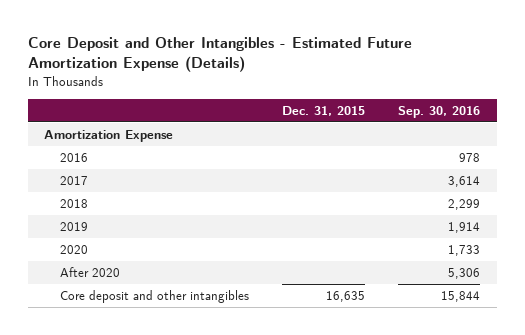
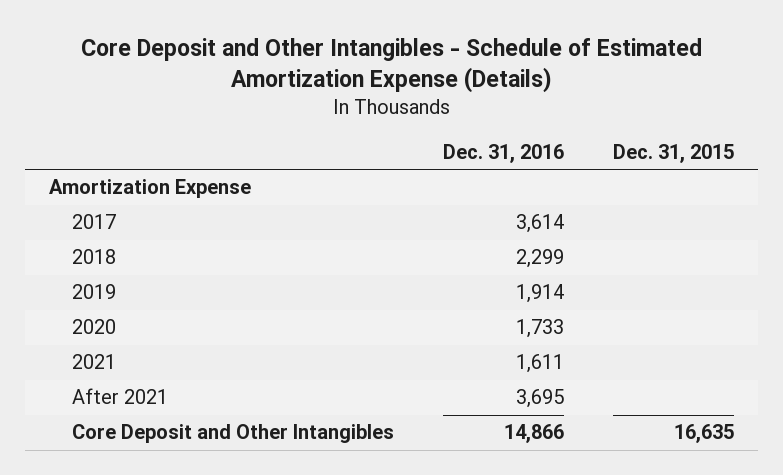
- Core Deposit and Other Intangibles - Estimated Future Amortization Expense (Details)
+ Core Deposit and Other Intangibles - Schedule of Estimated Amortization Expense (Details)
- | Dec. 31, 2015 | Sep. 30, 2016
+ | Dec. 31, 2016 | Dec. 31, 2015
- 2016 | | 978
- After 2020 | | 5,306
- Core deposit and other intangibles | 16,635 | 15,844
+ 2021 | 1,611 |
+ After 2021 | 3,695 |
+ Core Deposit and Other Intangibles | 14,866 | 16,635

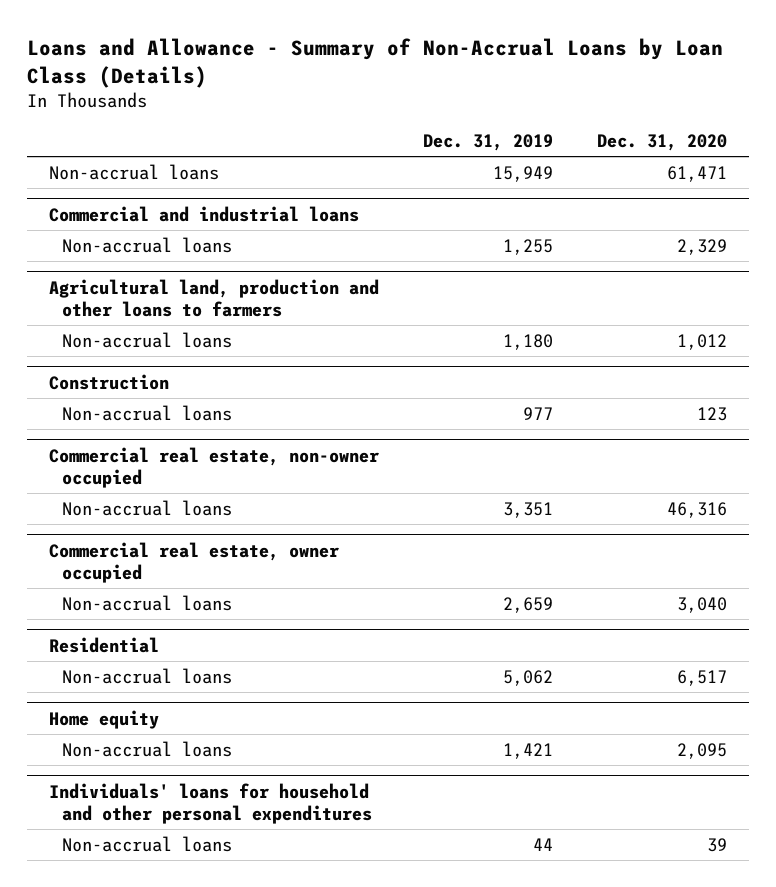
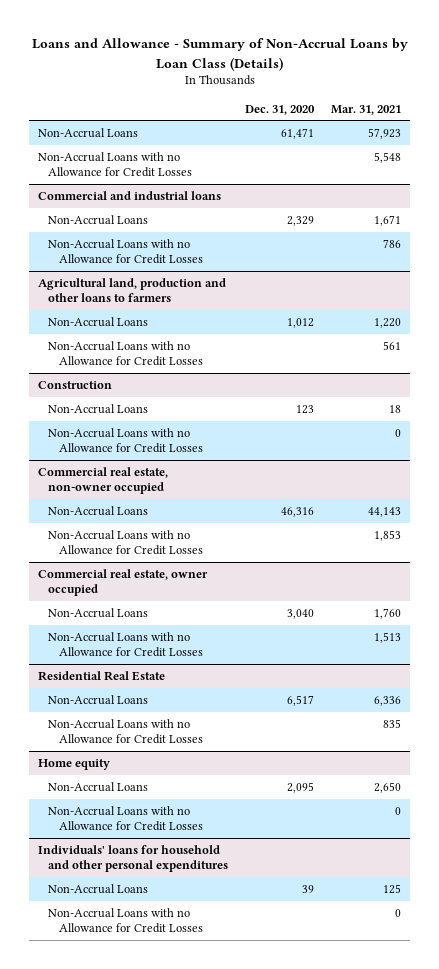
- | Dec. 31, 2019 | Dec. 31, 2020
+ | Dec. 31, 2020 | Mar. 31, 2021
- Non-accrual loans | 15,949 | 61,471
+ Non-Accrual Loans | 61,471 | 57,923
+ Non-Accrual Loans with no Allowance for Credit Losses | | 5,548
@ Commercial and industrial loans
- Non-accrual loans | 1,255 | 2,329
+ Non-Accrual Loans | 2,329 | 1,671
+ Non-Accrual Loans with no Allowance for Credit Losses | | 786
@ Agricultural land, production and other loans to farmers
- Non-accrual loans | 1,180 | 1,012
+ Non-Accrual Loans | 1,012 | 1,220
+ Non-Accrual Loans with no Allowance for Credit Losses | | 561
@ Construction
- Non-accrual loans | 977 | 123
+ Non-Accrual Loans | 123 | 18
+ Non-Accrual Loans with no Allowance for Credit Losses | | 0
@ Commercial real estate, non-owner occupied
- Non-accrual loans | 3,351 | 46,316
+ Non-Accrual Loans | 46,316 | 44,143
+ Non-Accrual Loans with no Allowance for Credit Losses | | 1,853
@ Commercial real estate, owner occupied
- Non-accrual loans | 2,659 | 3,040
- Residential
- Non-accrual loans | 5,062 | 6,517
@ Commercial real estate, owner occupied
+ Non-Accrual Loans | 3,040 | 1,760
+ Non-Accrual Loans with no Allowance for Credit Losses | | 1,513
+ Residential Real Estate
+ Non-Accrual Loans | 6,517 | 6,336
+ Non-Accrual Loans with no Allowance for Credit Losses | | 835
@ Home equity
- Non-accrual loans | 1,421 | 2,095
+ Non-Accrual Loans | 2,095 | 2,650
+ Non-Accrual Loans with no Allowance for Credit Losses | | 0
@ Individuals' loans for household and other personal expenditures
- Non-accrual loans | 44 | 39
+ Non-Accrual Loans | 39 | 125
+ Non-Accrual Loans with no Allowance for Credit Losses | | 0

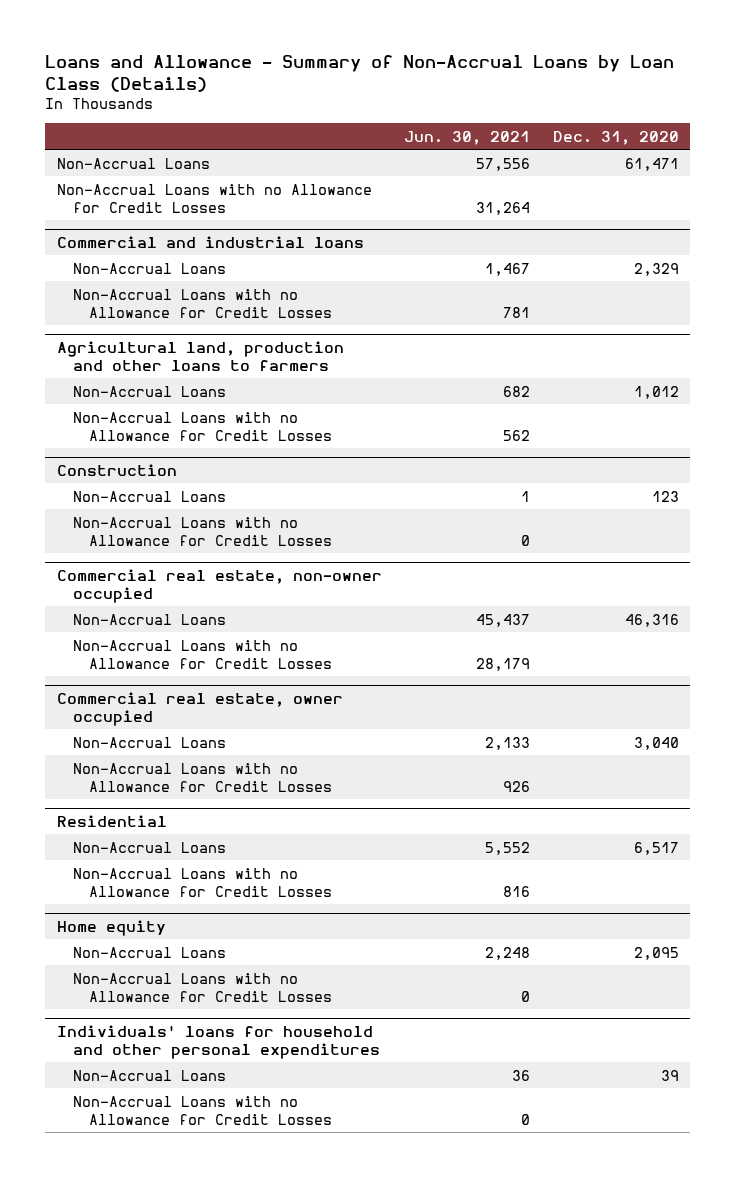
- | Dec. 31, 2020 | Mar. 31, 2021
+ | Jun. 30, 2021 | Dec. 31, 2020
- Residential Real Estate
+ Residential

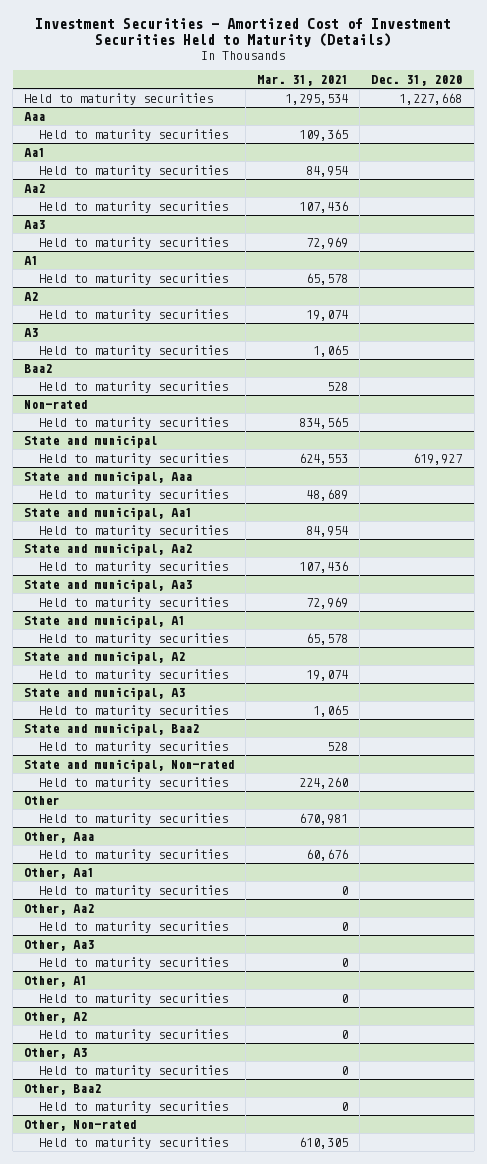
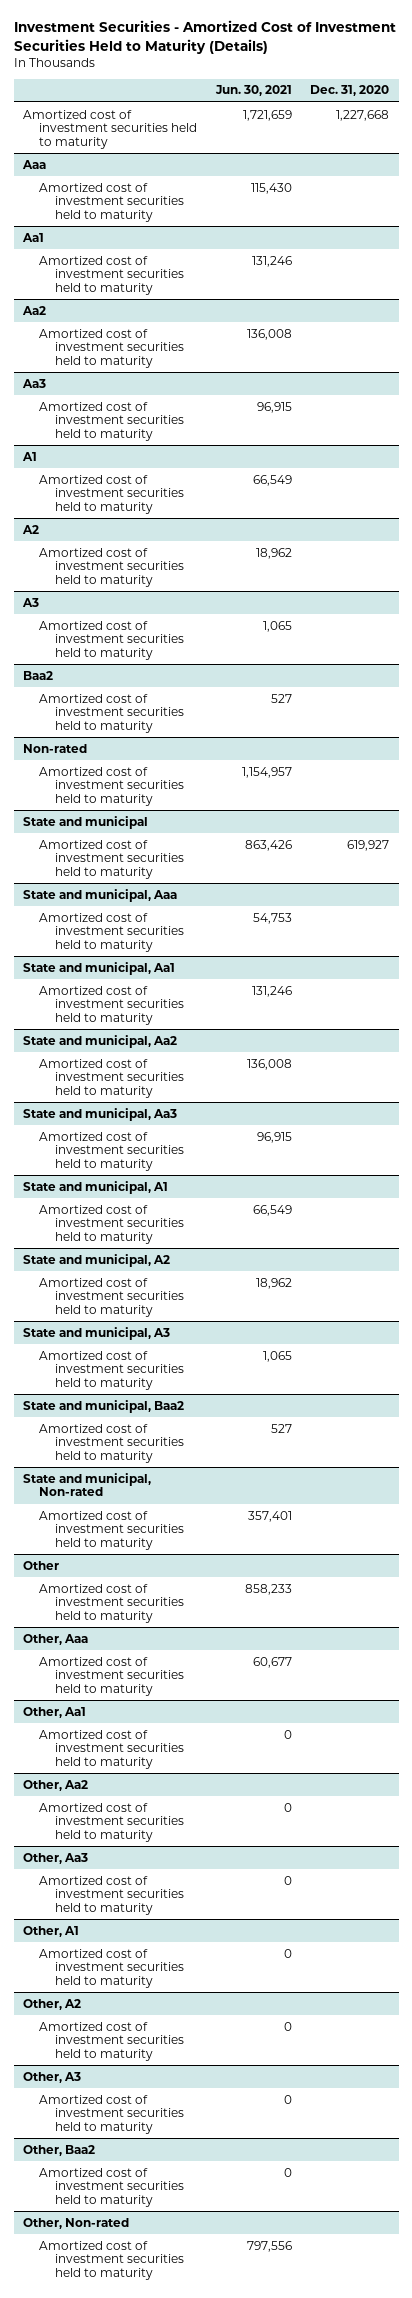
- | Mar. 31, 2021 | Dec. 31, 2020
+ | Jun. 30, 2021 | Dec. 31, 2020
- Held to maturity securities | 1,295,534 | 1,227,668
+ Amortized cost of investment securities held to maturity | 1,721,659 | 1,227,668
@ Aaa
- Held to maturity securities | 109,365 |
+ Amortized cost of investment securities held to maturity | 115,430 |
@ Aa1
- Held to maturity securities | 84,954 |
+ Amortized cost of investment securities held to maturity | 131,246 |
@ Aa2
- Held to maturity securities | 107,436 |
+ Amortized cost of investment securities held to maturity | 136,008 |
@ Aa3
- Held to maturity securities | 72,969 |
+ Amortized cost of investment securities held to maturity | 96,915 |
@ A1
- Held to maturity securities | 65,578 |
+ Amortized cost of investment securities held to maturity | 66,549 |
@ A2
- Held to maturity securities | 19,074 |
+ Amortized cost of investment securities held to maturity | 18,962 |
@ A3
- Held to maturity securities | 1,065 |
+ Amortized cost of investment securities held to maturity | 1,065 |
@ Baa2
- Held to maturity securities | 528 |
+ Amortized cost of investment securities held to maturity | 527 |
@ Non-rated
- Held to maturity securities | 834,565 |
+ Amortized cost of investment securities held to maturity | 1,154,957 |
@ State and municipal
- Held to maturity securities | 624,553 | 619,927
+ Amortized cost of investment securities held to maturity | 863,426 | 619,927
@ State and municipal, Aaa
- Held to maturity securities | 48,689 |
+ Amortized cost of investment securities held to maturity | 54,753 |
@ State and municipal, Aa1
- Held to maturity securities | 84,954 |
+ Amortized cost of investment securities held to maturity | 131,246 |
@ State and municipal, Aa2
- Held to maturity securities | 107,436 |
+ Amortized cost of investment securities held to maturity | 136,008 |
@ State and municipal, Aa3
- Held to maturity securities | 72,969 |
+ Amortized cost of investment securities held to maturity | 96,915 |
@ State and municipal, A1
- Held to maturity securities | 65,578 |
+ Amortized cost of investment securities held to maturity | 66,549 |
@ State and municipal, A2
- Held to maturity securities | 19,074 |
+ Amortized cost of investment securities held to maturity | 18,962 |
@ State and municipal, A3
- Held to maturity securities | 1,065 |
+ Amortized cost of investment securities held to maturity | 1,065 |
@ State and municipal, Baa2
- Held to maturity securities | 528 |
+ Amortized cost of investment securities held to maturity | 527 |
@ State and municipal, Non-rated
- Held to maturity securities | 224,260 |
+ Amortized cost of investment securities held to maturity | 357,401 |
@ Other
- Held to maturity securities | 670,981 |
+ Amortized cost of investment securities held to maturity | 858,233 |
@ Other, Aaa
- Held to maturity securities | 60,676 |
+ Amortized cost of investment securities held to maturity | 60,677 |
@ Other, Aa1
- Held to maturity securities | 0 |
+ Amortized cost of investment securities held to maturity | 0 |
@ Other, Aa2
- Held to maturity securities | 0 |
+ Amortized cost of investment securities held to maturity | 0 |
@ Other, Aa3
- Held to maturity securities | 0 |
+ Amortized cost of investment securities held to maturity | 0 |
@ Other, A1
- Held to maturity securities | 0 |
+ Amortized cost of investment securities held to maturity | 0 |
@ Other, A2
- Held to maturity securities | 0 |
+ Amortized cost of investment securities held to maturity | 0 |
@ Other, A3
- Held to maturity securities | 0 |
+ Amortized cost of investment securities held to maturity | 0 |
@ Other, Baa2
- Held to maturity securities | 0 |
+ Amortized cost of investment securities held to maturity | 0 |
@ Other, Non-rated
- Held to maturity securities | 610,305 |
+ Amortized cost of investment securities held to maturity | 797,556 |

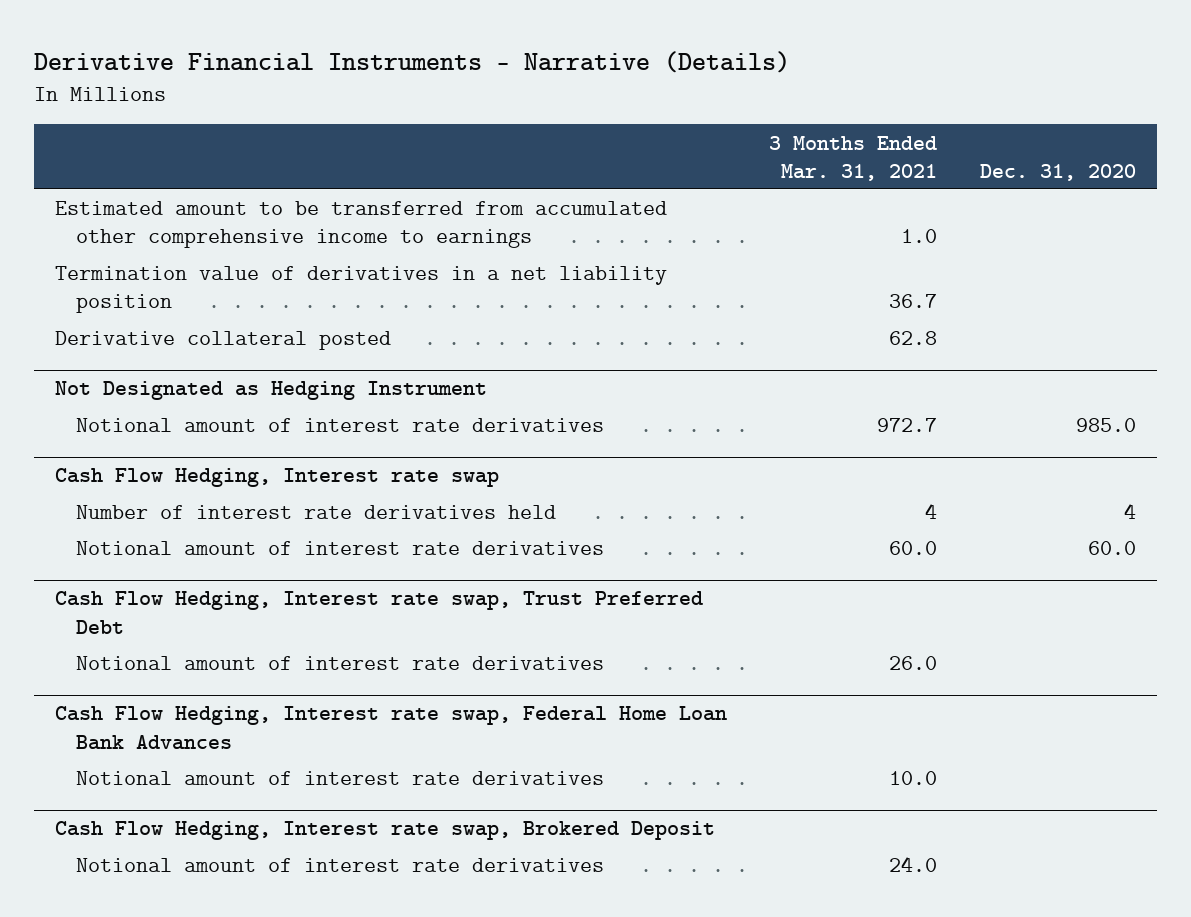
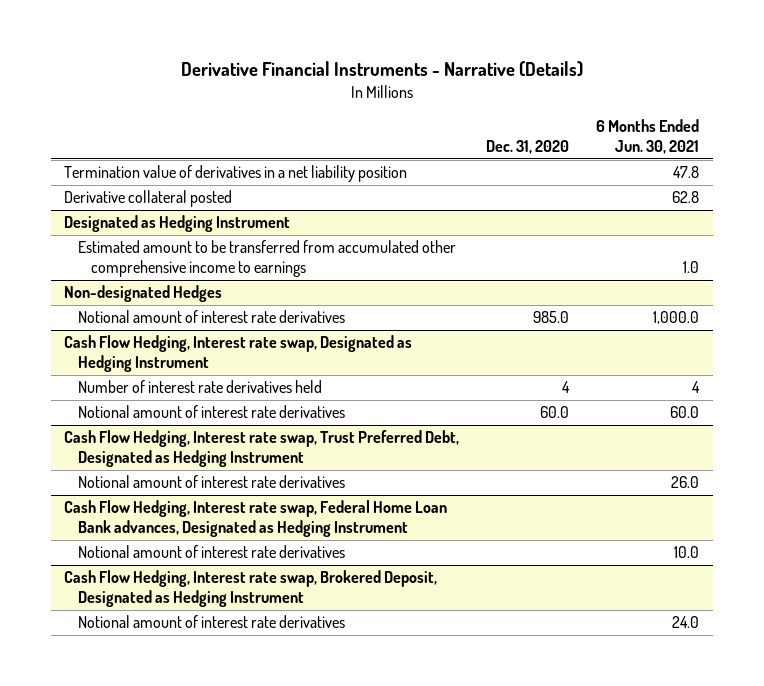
- | 3 Months Ended Mar. 31, 2021 | Dec. 31, 2020
+ | Dec. 31, 2020 | 6 Months Ended Jun. 30, 2021
- Estimated amount to be transferred from accumulated other comprehensive income to earnings | 1.0 |
- Not Designated as Hedging Instrument
+ Designated as Hedging Instrument
+ Estimated amount to be transferred from accumulated other comprehensive income to earnings | | 1.0
+ Non-designated Hedges
- Cash Flow Hedging, Interest rate swap
+ Cash Flow Hedging, Interest rate swap, Designated as Hedging Instrument
- Cash Flow Hedging, Interest rate swap, Trust Preferred Debt
+ Cash Flow Hedging, Interest rate swap, Trust Preferred Debt, Designated as Hedging Instrument
- Cash Flow Hedging, Interest rate swap, Federal Home Loan Bank Advances
+ Cash Flow Hedging, Interest rate swap, Federal Home Loan Bank advances, Designated as Hedging Instrument
- Cash Flow Hedging, Interest rate swap, Brokered Deposit
+ Cash Flow Hedging, Interest rate swap, Brokered Deposit, Designated as Hedging Instrument

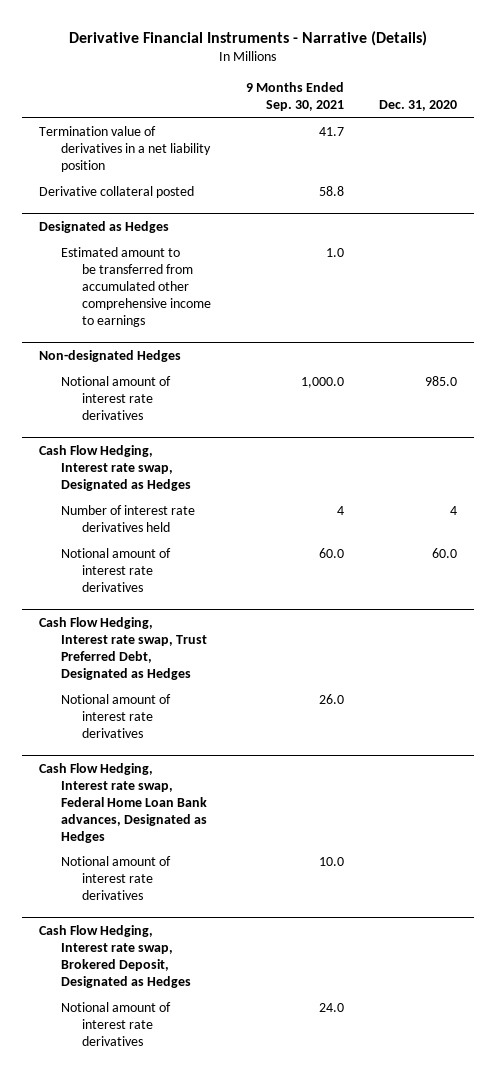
- | Dec. 31, 2020 | 6 Months Ended Jun. 30, 2021
+ | 9 Months Ended Sep. 30, 2021 | Dec. 31, 2020
- Designated as Hedging Instrument
+ Designated as Hedges
- Cash Flow Hedging, Interest rate swap, Designated as Hedging Instrument
+ Cash Flow Hedging, Interest rate swap, Designated as Hedges
- Cash Flow Hedging, Interest rate swap, Trust Preferred Debt, Designated as Hedging Instrument
+ Cash Flow Hedging, Interest rate swap, Trust Preferred Debt, Designated as Hedges
- Cash Flow Hedging, Interest rate swap, Federal Home Loan Bank advances, Designated as Hedging Instrument
+ Cash Flow Hedging, Interest rate swap, Federal Home Loan Bank advances, Designated as Hedges
- Cash Flow Hedging, Interest rate swap, Brokered Deposit, Designated as Hedging Instrument
+ Cash Flow Hedging, Interest rate swap, Brokered Deposit, Designated as Hedges

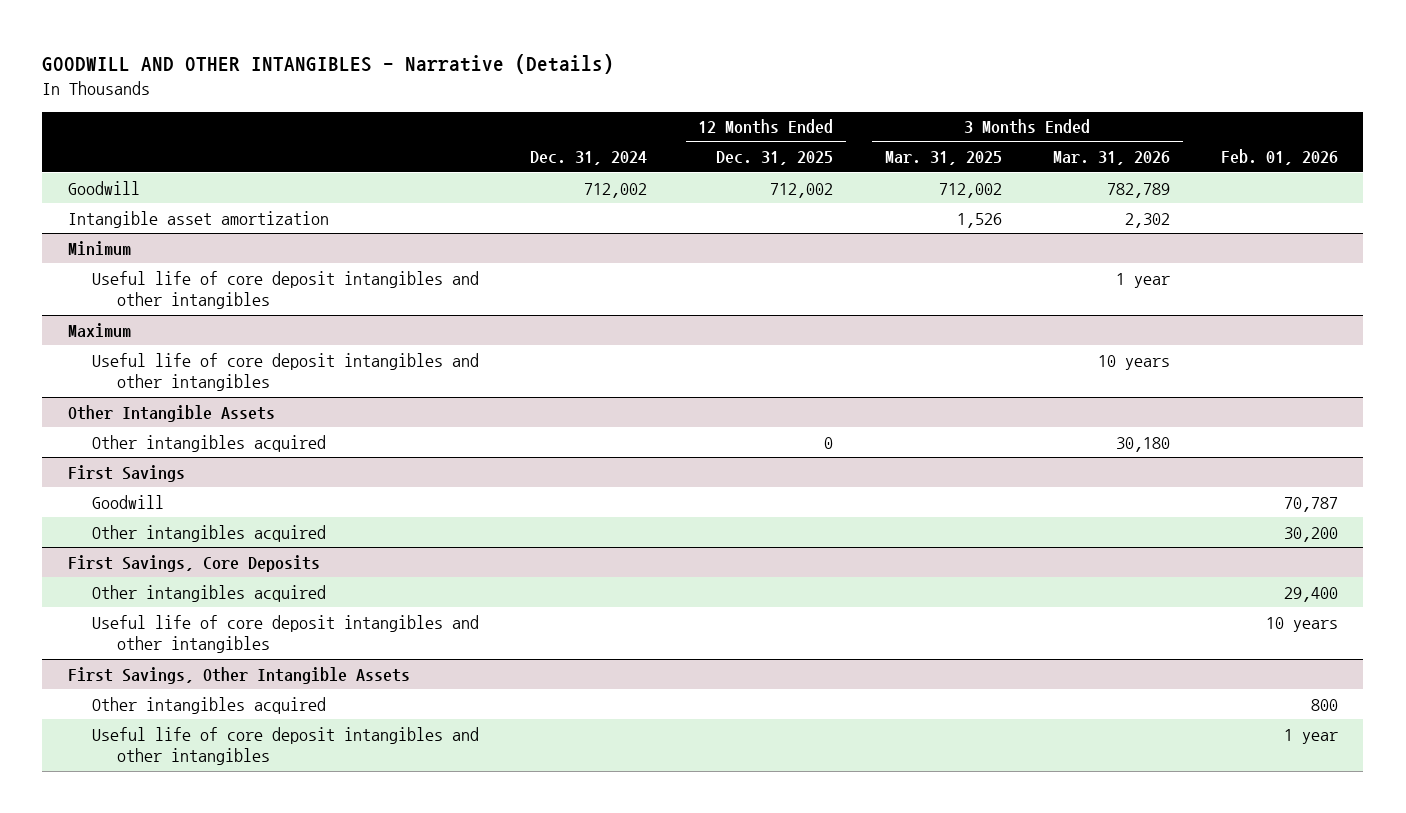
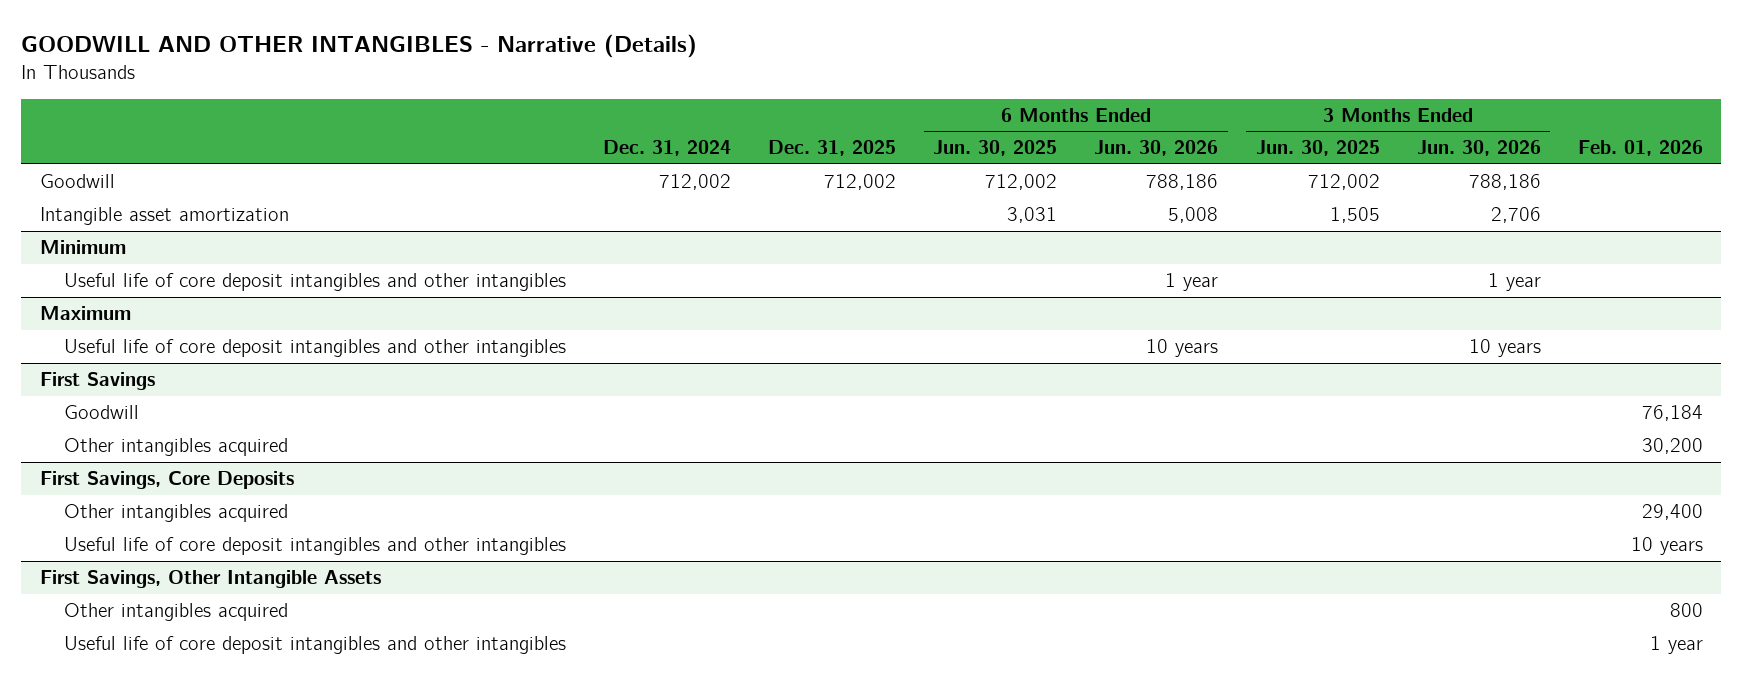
- | Dec. 31, 2024 | 12 Months Ended Dec. 31, 2025 | 3 Months Ended Mar. 31, 2025 | 3 Months Ended Mar. 31, 2026 | Feb. 01, 2026
+ | Dec. 31, 2024 | Dec. 31, 2025 | 6 Months Ended Jun. 30, 2025 | 6 Months Ended Jun. 30, 2026 | 3 Months Ended Jun. 30, 2025 | 3 Months Ended Jun. 30, 2026 | Feb. 01, 2026
- Other Intangible Assets
- Other intangibles acquired | | 0 | | 30,180 |
@ First Savings
- Goodwill | | | | | 70,787
+ Goodwill | | | | | | | 76,184

